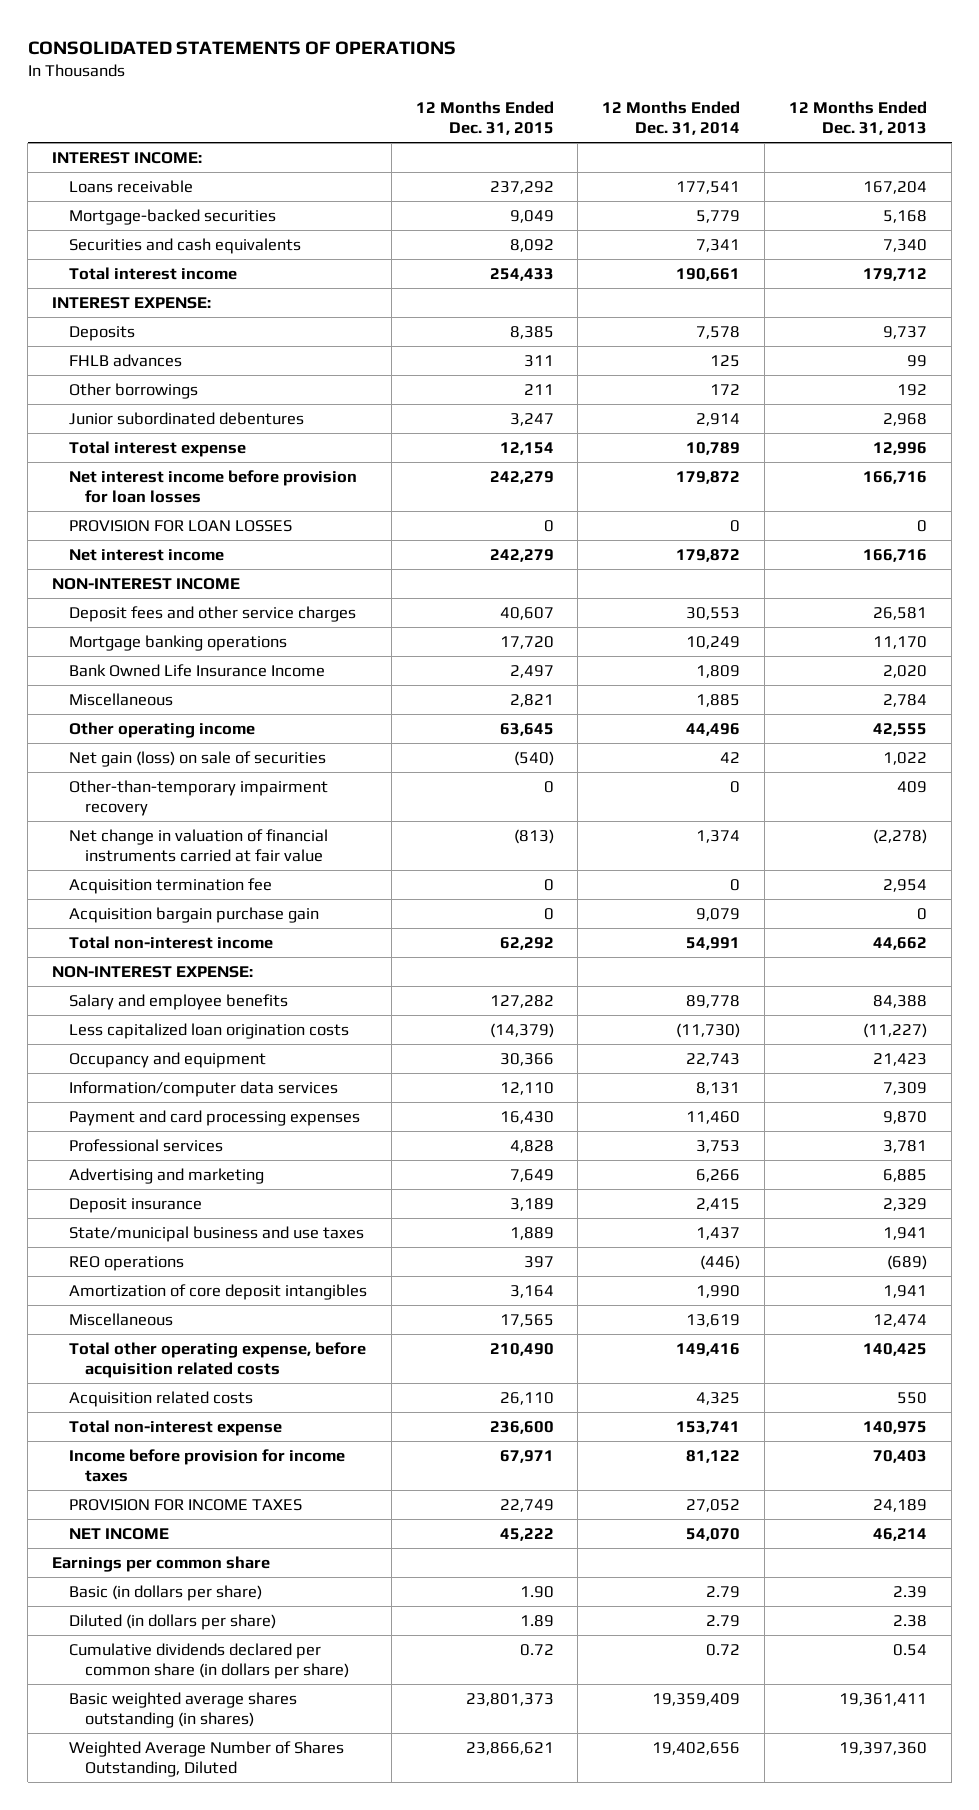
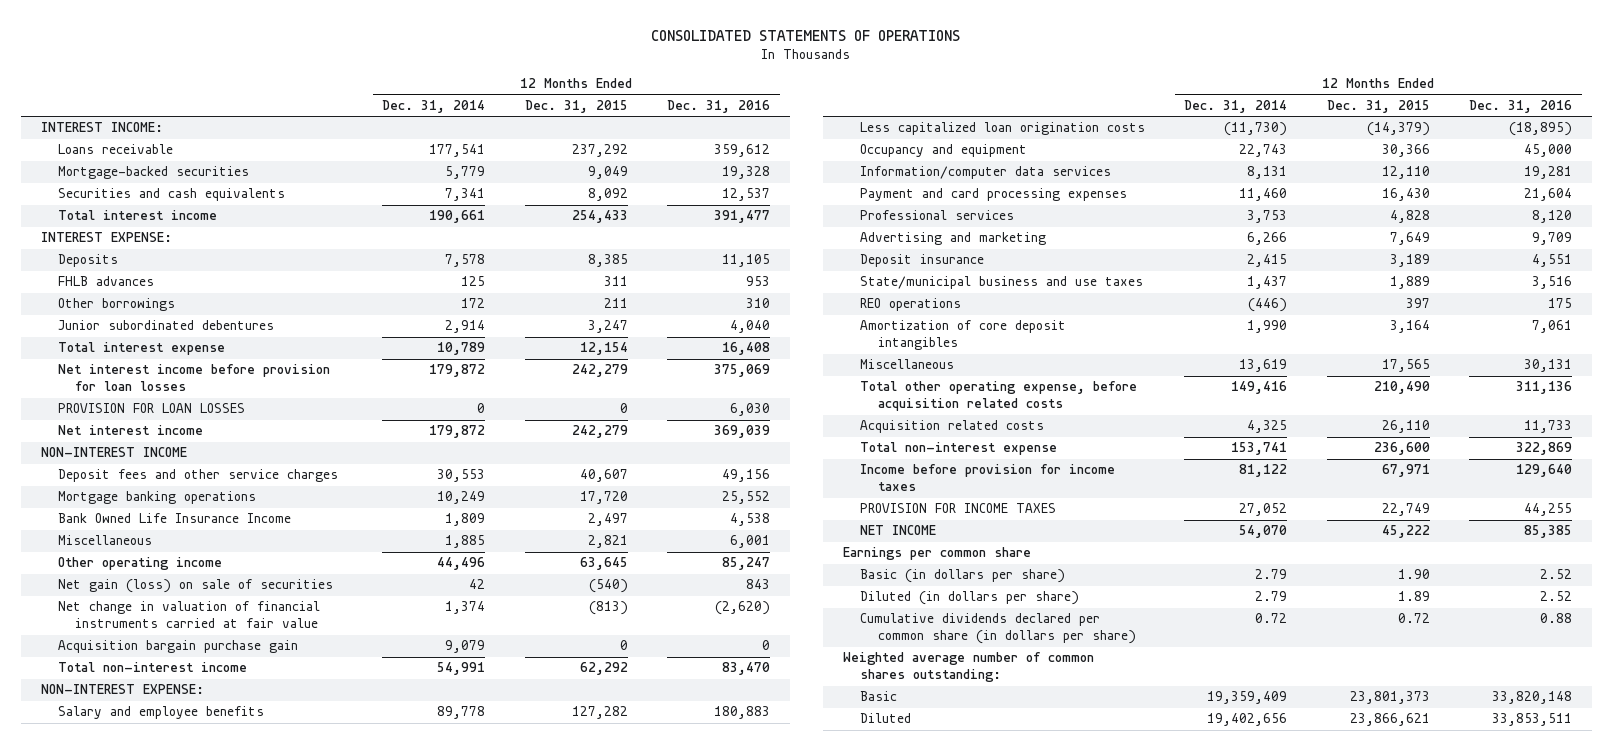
- | 12 Months Ended Dec. 31, 2015 | 12 Months Ended Dec. 31, 2014 | 12 Months Ended Dec. 31, 2013
+ | 12 Months Ended Dec. 31, 2014 | 12 Months Ended Dec. 31, 2015 | 12 Months Ended Dec. 31, 2016
- Other-than-temporary impairment recovery | 0 | 0 | 409
- Acquisition termination fee | 0 | 0 | 2,954
- Basic weighted average shares outstanding (in shares) | 23,801,373 | 19,359,409 | 19,361,411
- Weighted Average Number of Shares Outstanding, Diluted | 23,866,621 | 19,402,656 | 19,397,360
+ Weighted average number of common shares outstanding:
+ Basic | 19,359,409 | 23,801,373 | 33,820,148
+ Diluted | 19,402,656 | 23,866,621 | 33,853,511

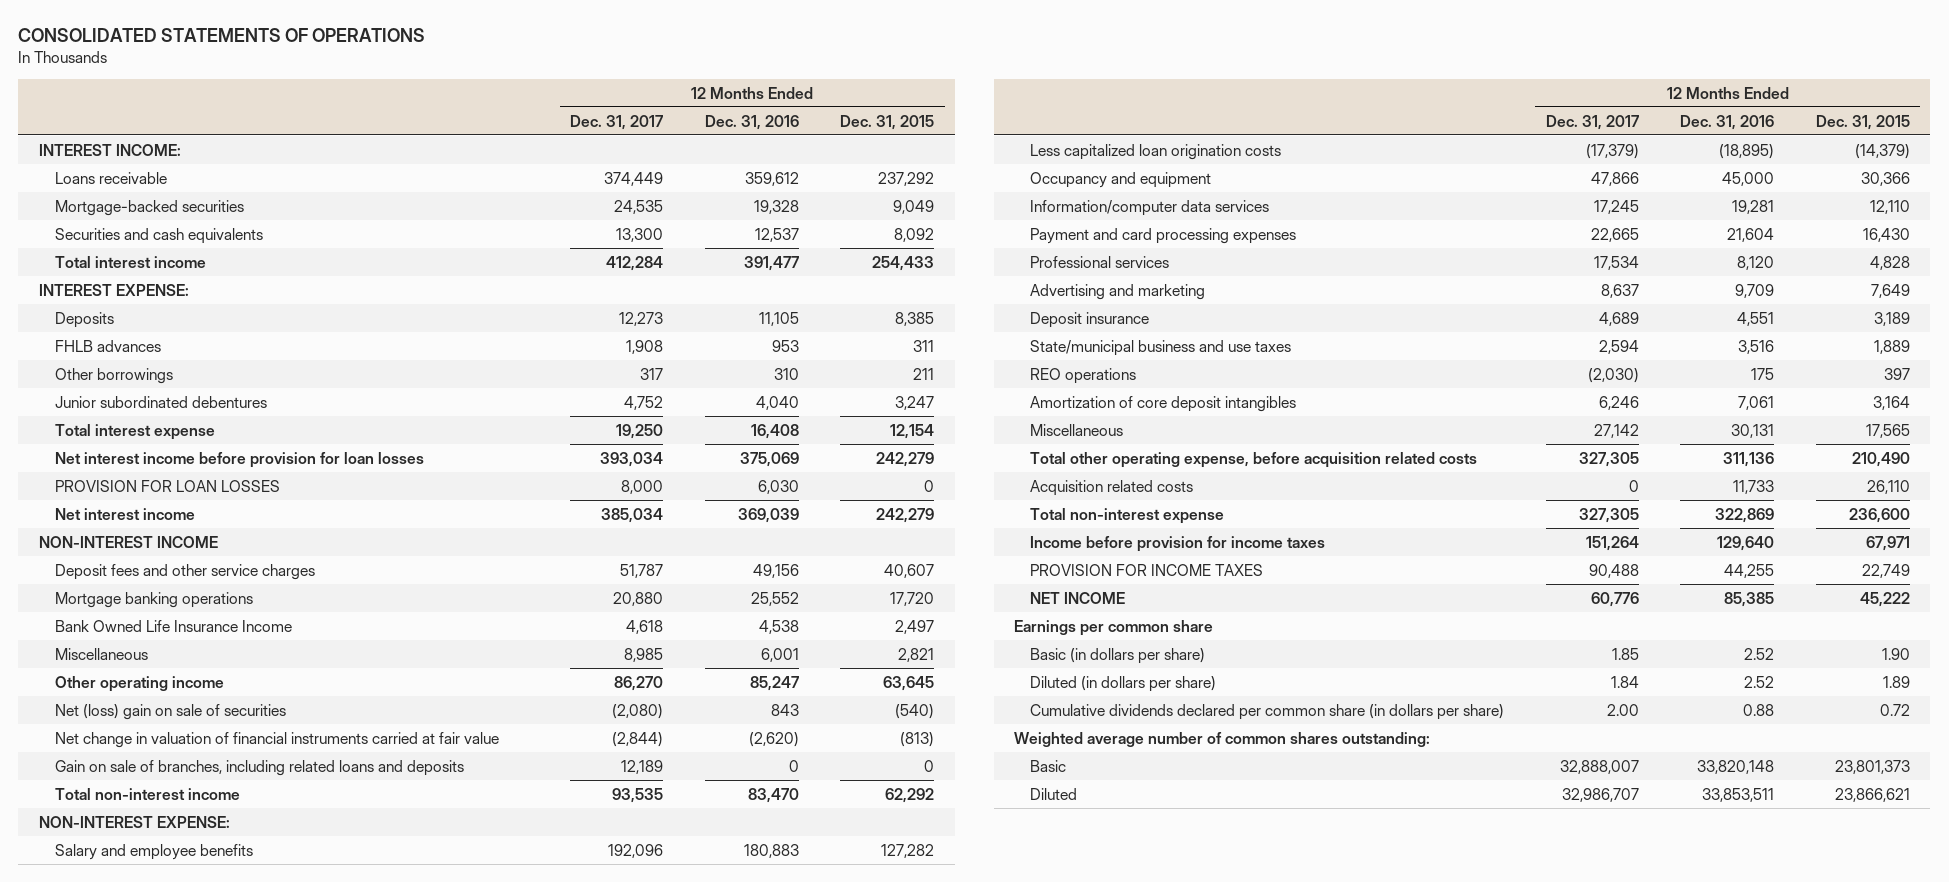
- | 12 Months Ended Dec. 31, 2014 | 12 Months Ended Dec. 31, 2015 | 12 Months Ended Dec. 31, 2016
+ | 12 Months Ended Dec. 31, 2017 | 12 Months Ended Dec. 31, 2016 | 12 Months Ended Dec. 31, 2015
- Net gain (loss) on sale of securities | 42 | (540) | 843
+ Net (loss) gain on sale of securities | (2,080) | 843 | (540)
- Acquisition bargain purchase gain | 9,079 | 0 | 0
+ Gain on sale of branches, including related loans and deposits | 12,189 | 0 | 0

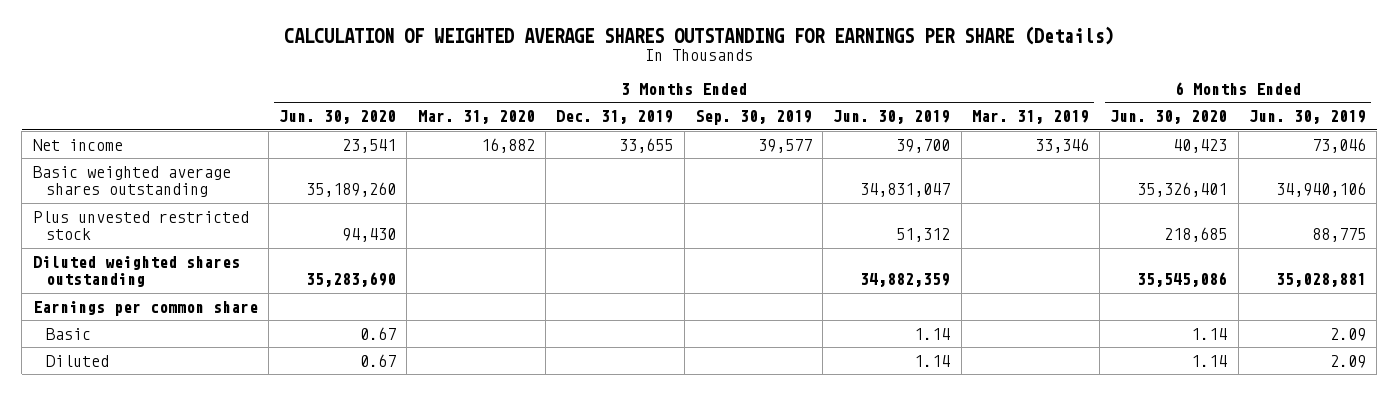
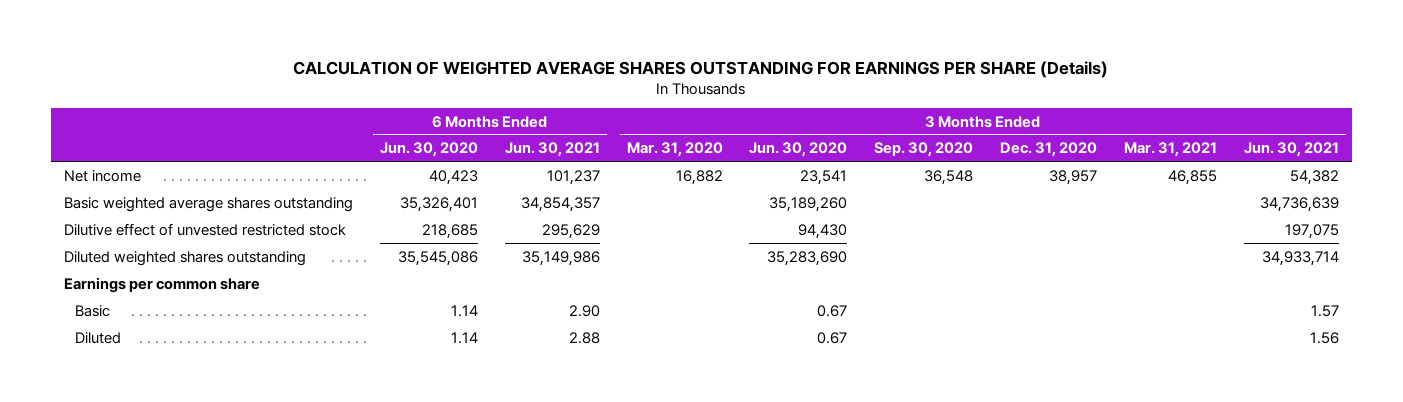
- | 3 Months Ended Jun. 30, 2020 | 3 Months Ended Mar. 31, 2020 | 3 Months Ended Dec. 31, 2019 | 3 Months Ended Sep. 30, 2019 | 3 Months Ended Jun. 30, 2019 | 3 Months Ended Mar. 31, 2019 | 6 Months Ended Jun. 30, 2020 | 6 Months Ended Jun. 30, 2019
+ | 6 Months Ended Jun. 30, 2020 | 6 Months Ended Jun. 30, 2021 | 3 Months Ended Mar. 31, 2020 | 3 Months Ended Jun. 30, 2020 | 3 Months Ended Sep. 30, 2020 | 3 Months Ended Dec. 31, 2020 | 3 Months Ended Mar. 31, 2021 | 3 Months Ended Jun. 30, 2021
- Plus unvested restricted stock | 94,430 | | | | 51,312 | | 218,685 | 88,775
+ Dilutive effect of unvested restricted stock | 218,685 | 295,629 | | 94,430 | | | | 197,075

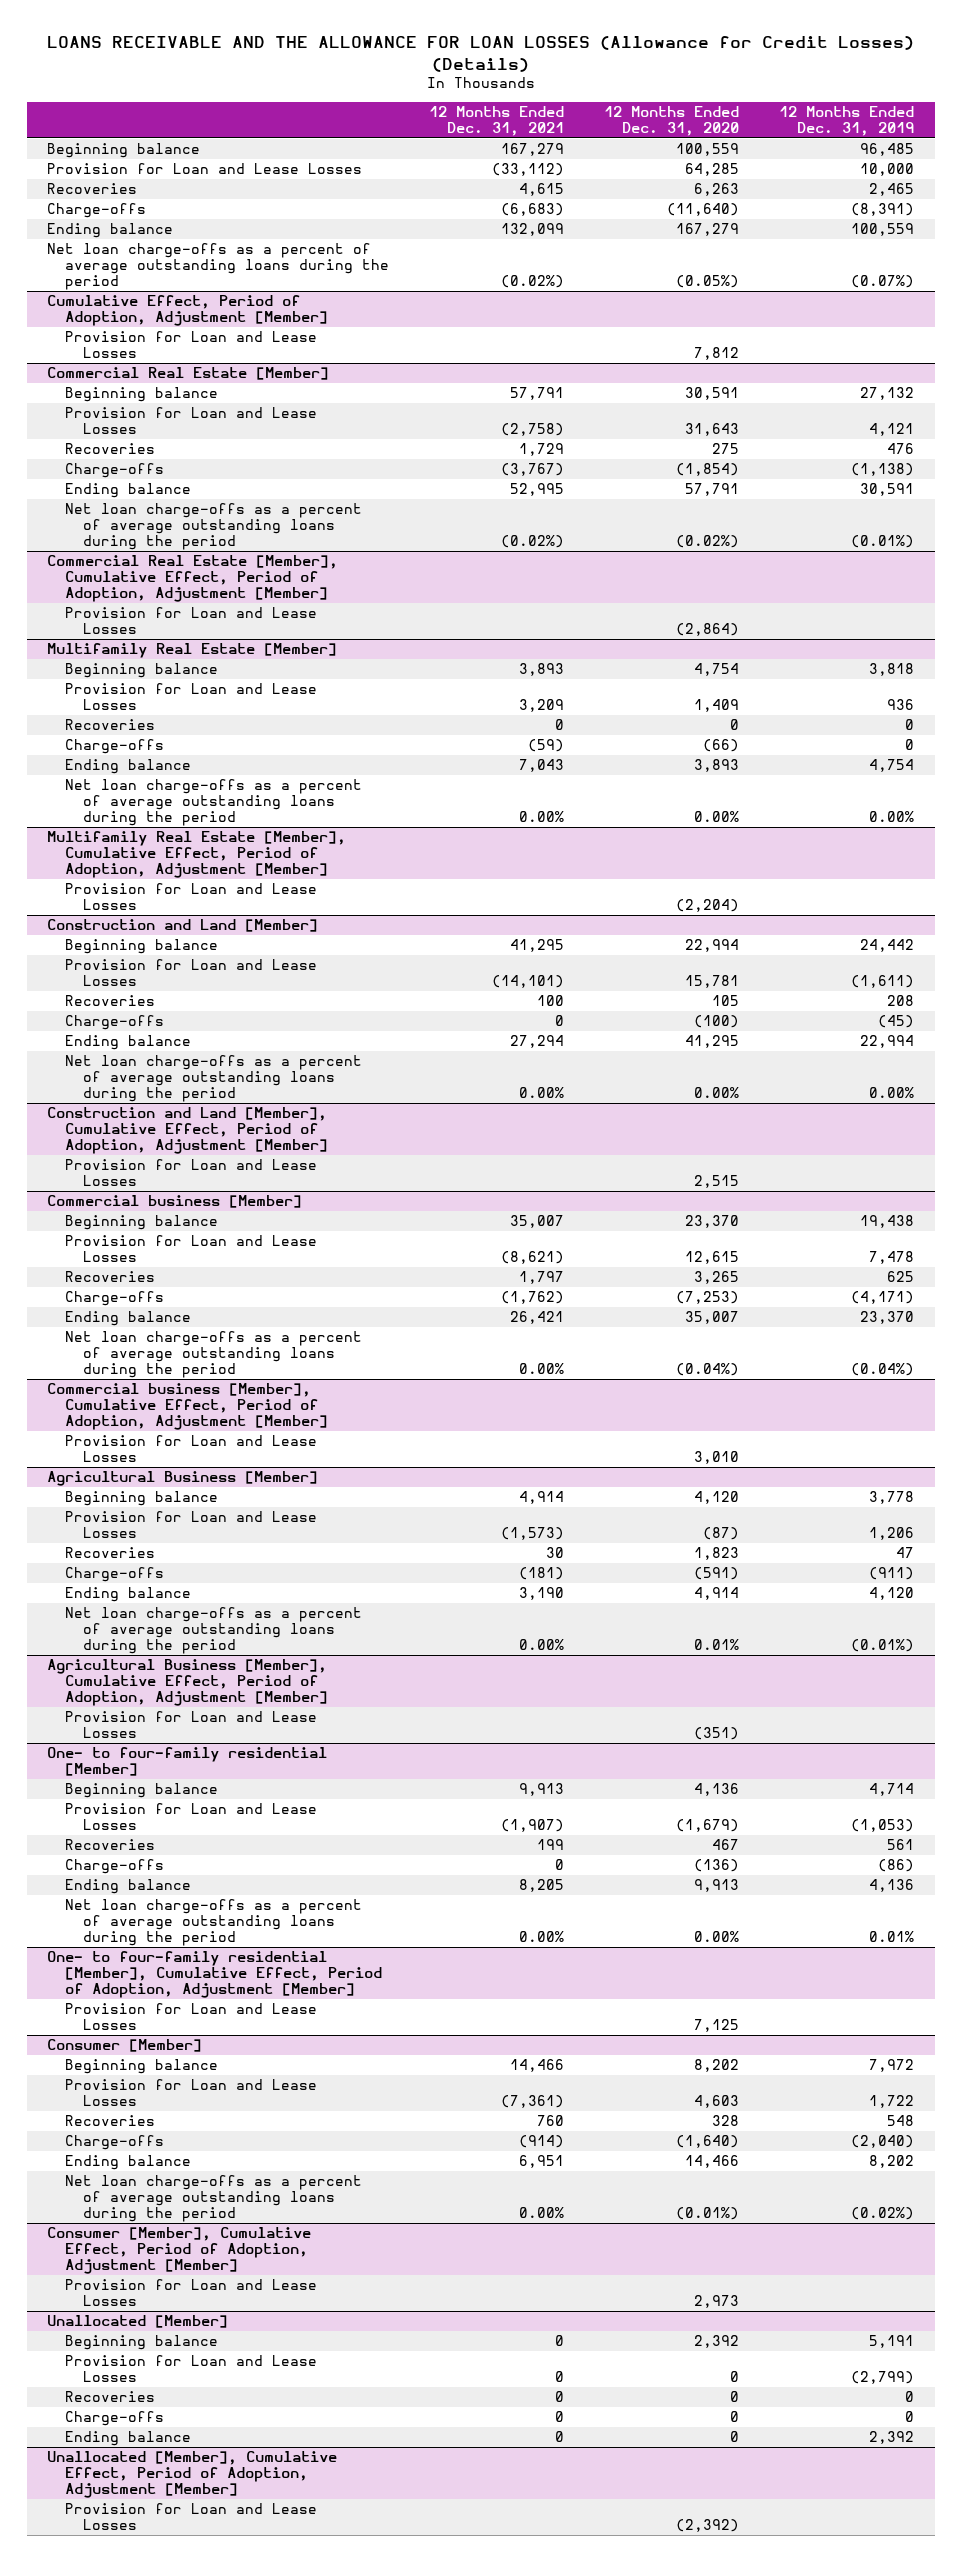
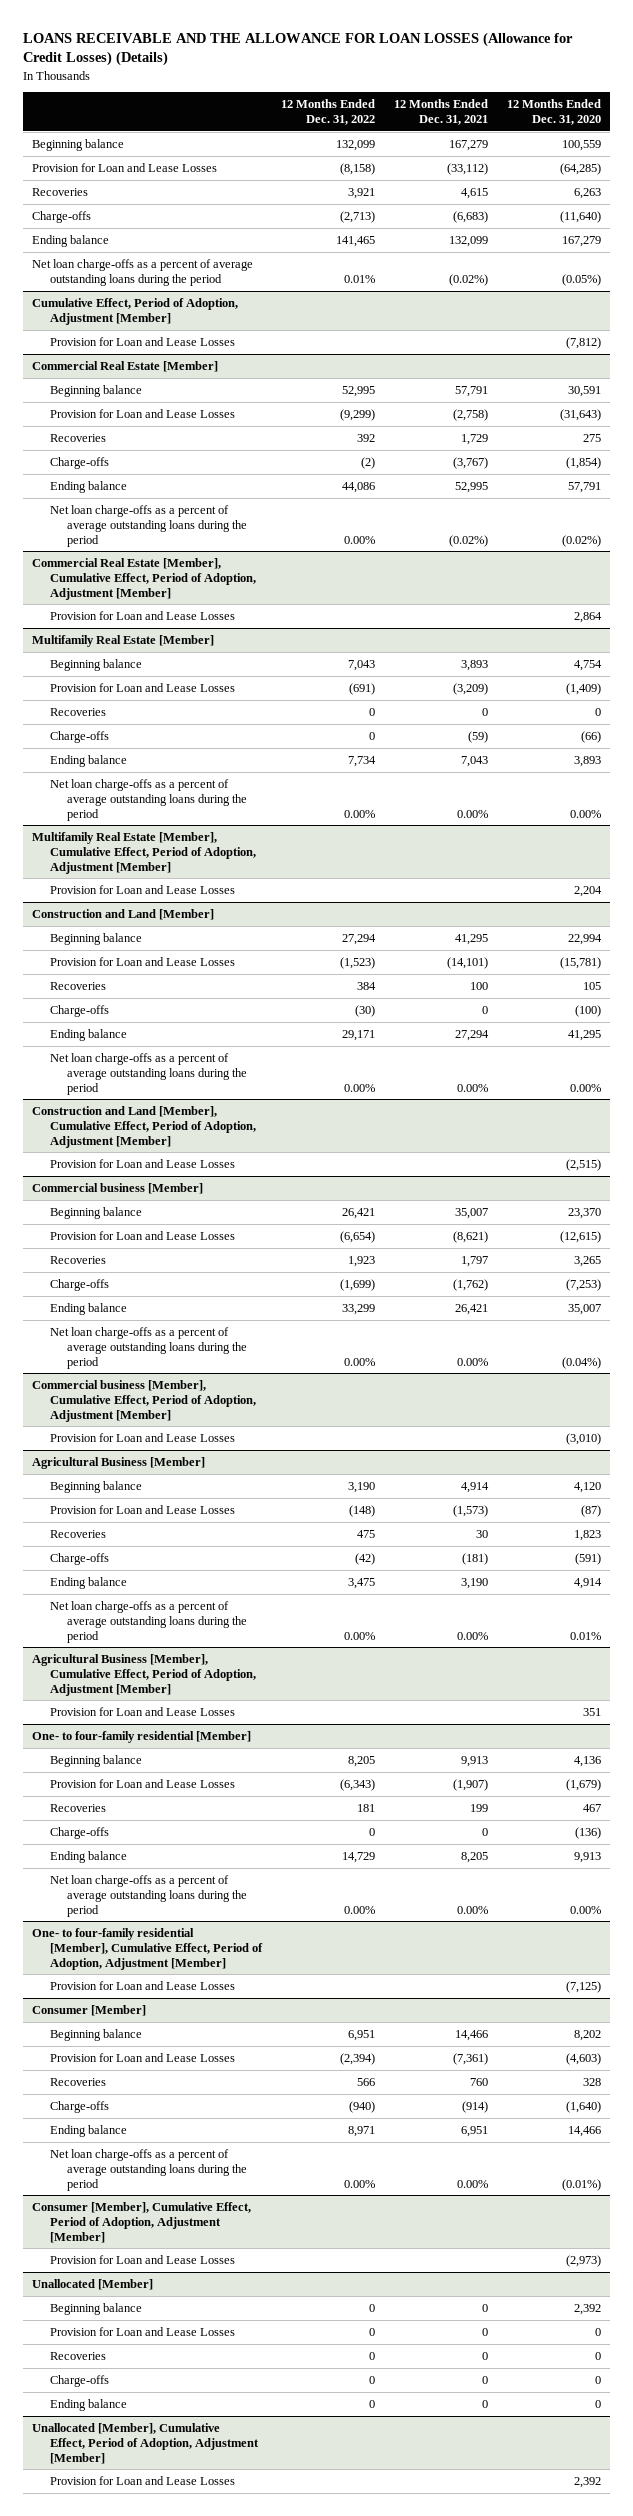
- | 12 Months Ended Dec. 31, 2021 | 12 Months Ended Dec. 31, 2020 | 12 Months Ended Dec. 31, 2019
+ | 12 Months Ended Dec. 31, 2022 | 12 Months Ended Dec. 31, 2021 | 12 Months Ended Dec. 31, 2020
- Provision for Loan and Lease Losses | (33,112) | 64,285 | 10,000
+ Provision for Loan and Lease Losses | (8,158) | (33,112) | (64,285)
@ Cumulative Effect, Period of Adoption, Adjustment [Member]
- Provision for Loan and Lease Losses | | 7,812 |
+ Provision for Loan and Lease Losses | | | (7,812)
@ Commercial Real Estate [Member]
- Provision for Loan and Lease Losses | (2,758) | 31,643 | 4,121
+ Provision for Loan and Lease Losses | (9,299) | (2,758) | (31,643)
@ Commercial Real Estate [Member], Cumulative Effect, Period of Adoption, Adjustment [Member]
- Provision for Loan and Lease Losses | | (2,864) |
+ Provision for Loan and Lease Losses | | | 2,864
@ Multifamily Real Estate [Member]
- Provision for Loan and Lease Losses | 3,209 | 1,409 | 936
+ Provision for Loan and Lease Losses | (691) | (3,209) | (1,409)
@ Multifamily Real Estate [Member], Cumulative Effect, Period of Adoption, Adjustment [Member]
- Provision for Loan and Lease Losses | | (2,204) |
+ Provision for Loan and Lease Losses | | | 2,204
@ Construction and Land [Member]
- Provision for Loan and Lease Losses | (14,101) | 15,781 | (1,611)
+ Provision for Loan and Lease Losses | (1,523) | (14,101) | (15,781)
@ Construction and Land [Member], Cumulative Effect, Period of Adoption, Adjustment [Member]
- Provision for Loan and Lease Losses | | 2,515 |
+ Provision for Loan and Lease Losses | | | (2,515)
@ Commercial business [Member]
- Provision for Loan and Lease Losses | (8,621) | 12,615 | 7,478
+ Provision for Loan and Lease Losses | (6,654) | (8,621) | (12,615)
@ Commercial business [Member], Cumulative Effect, Period of Adoption, Adjustment [Member]
- Provision for Loan and Lease Losses | | 3,010 |
+ Provision for Loan and Lease Losses | | | (3,010)
@ Agricultural Business [Member], Cumulative Effect, Period of Adoption, Adjustment [Member]
- Provision for Loan and Lease Losses | | (351) |
+ Provision for Loan and Lease Losses | | | 351
@ One- to four-family residential [Member], Cumulative Effect, Period of Adoption, Adjustment [Member]
- Provision for Loan and Lease Losses | | 7,125 |
+ Provision for Loan and Lease Losses | | | (7,125)
@ Consumer [Member]
- Provision for Loan and Lease Losses | (7,361) | 4,603 | 1,722
+ Provision for Loan and Lease Losses | (2,394) | (7,361) | (4,603)
@ Consumer [Member], Cumulative Effect, Period of Adoption, Adjustment [Member]
- Provision for Loan and Lease Losses | | 2,973 |
+ Provision for Loan and Lease Losses | | | (2,973)
@ Unallocated [Member], Cumulative Effect, Period of Adoption, Adjustment [Member]
- Provision for Loan and Lease Losses | | (2,392) |
+ Provision for Loan and Lease Losses | | | 2,392

